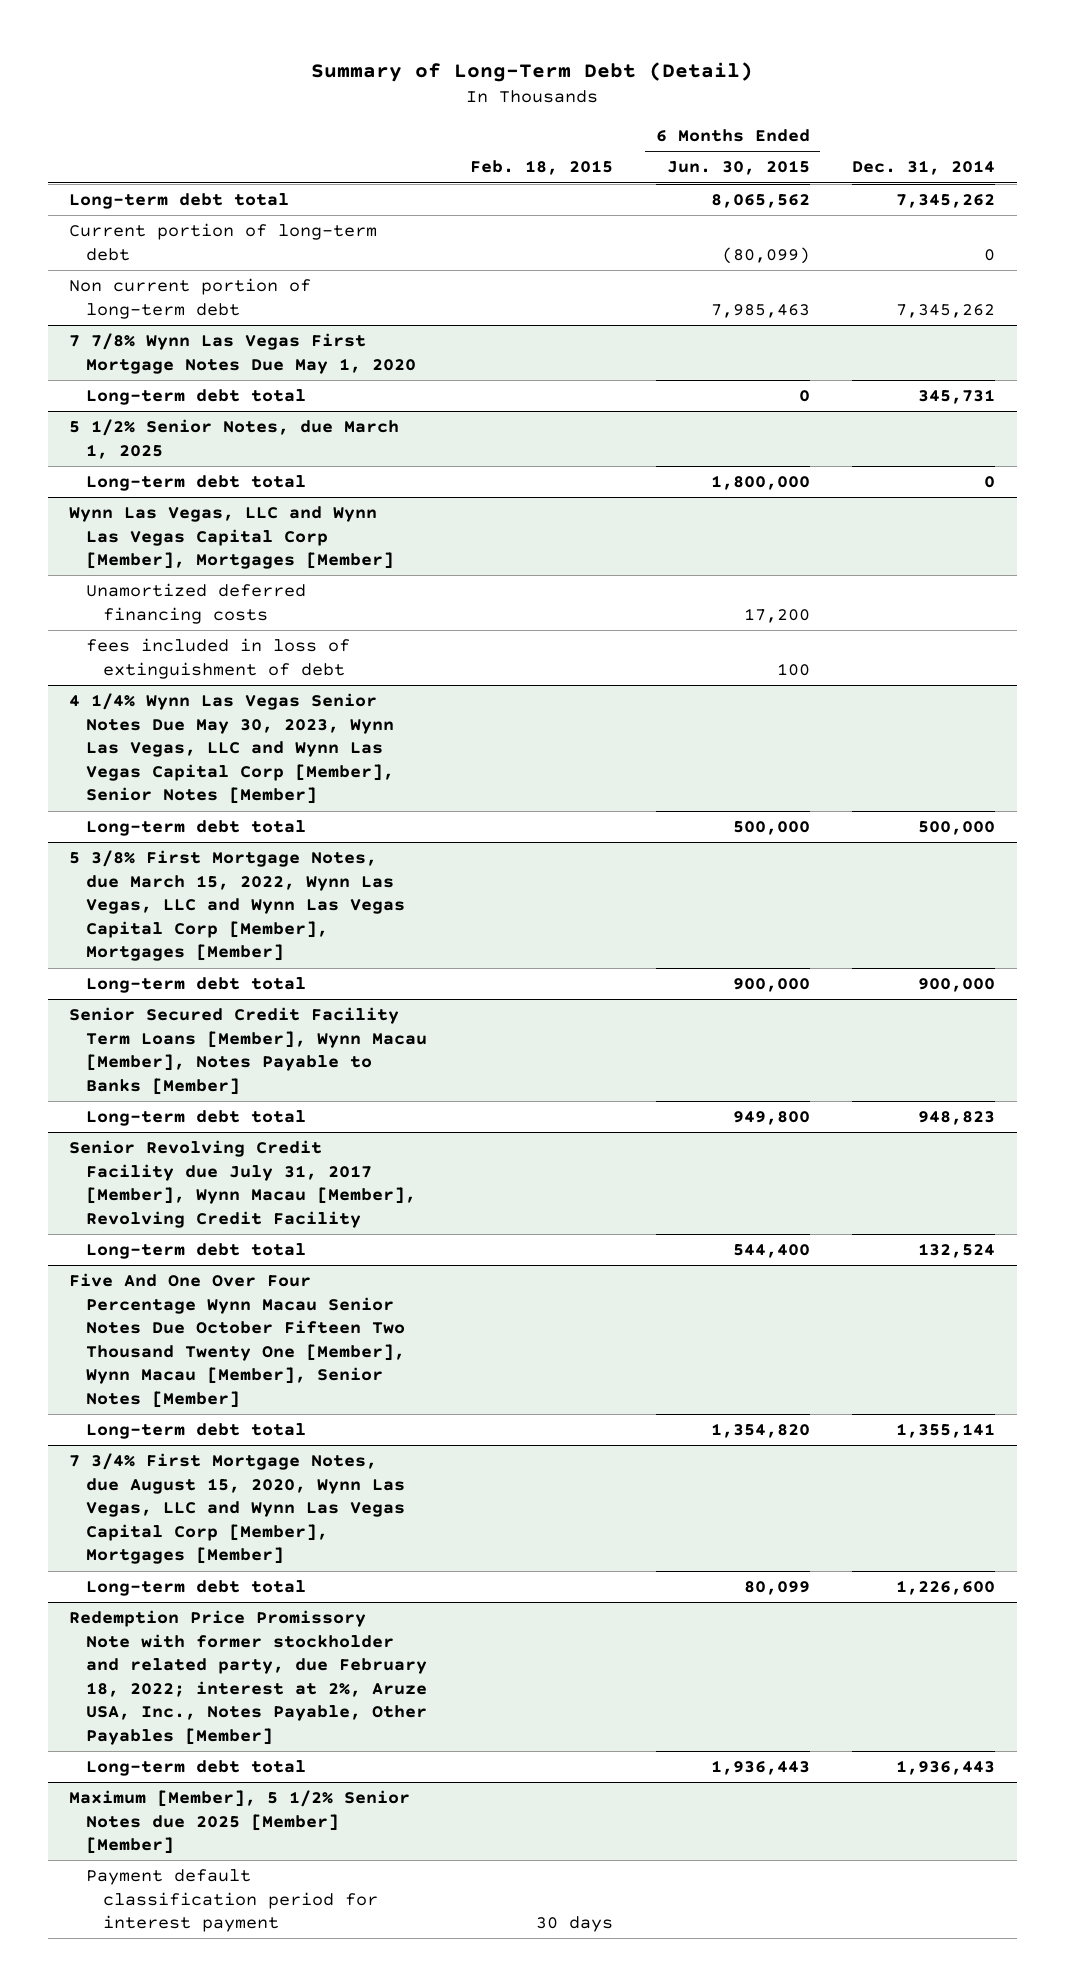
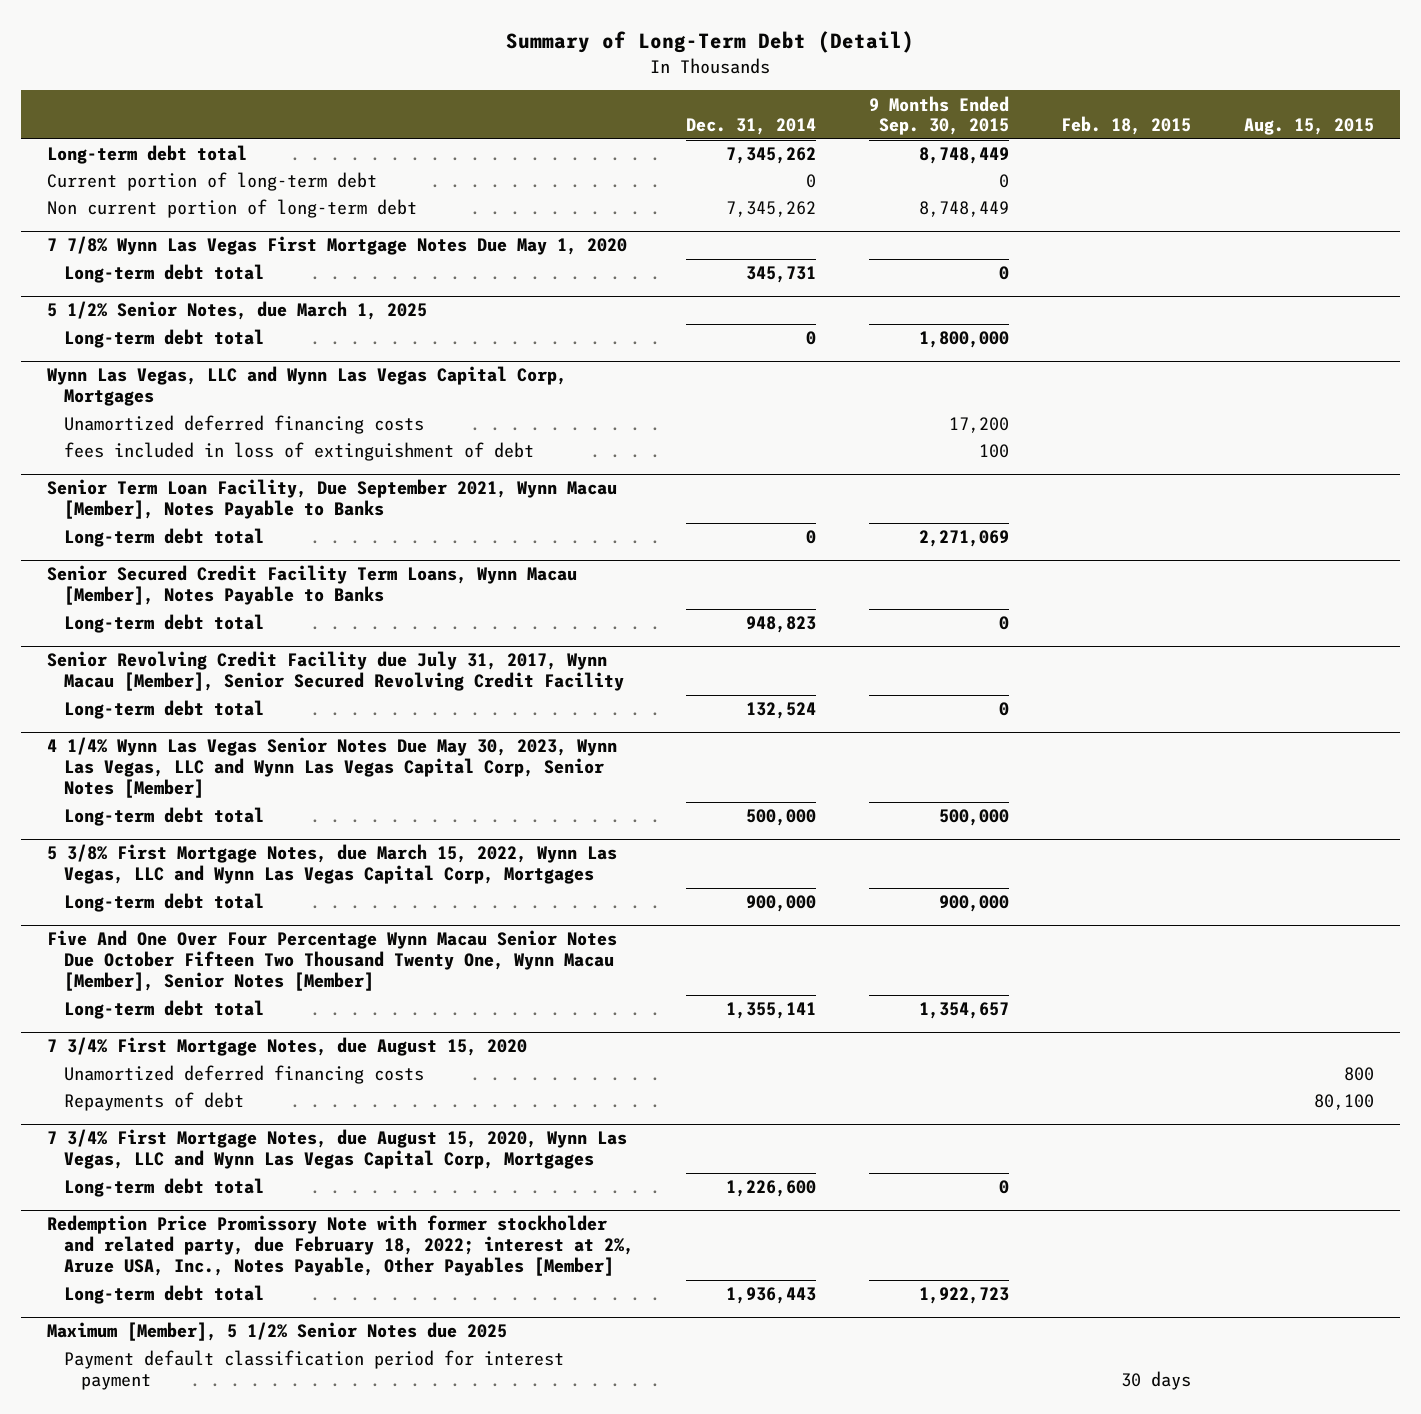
- | Feb. 18, 2015 | 6 Months Ended Jun. 30, 2015 | Dec. 31, 2014
+ | Dec. 31, 2014 | 9 Months Ended Sep. 30, 2015 | Feb. 18, 2015 | Aug. 15, 2015
- Wynn Las Vegas, LLC and Wynn Las Vegas Capital Corp [Member], Mortgages [Member]
+ Wynn Las Vegas, LLC and Wynn Las Vegas Capital Corp, Mortgages
- 4 1/4% Wynn Las Vegas Senior Notes Due May 30, 2023, Wynn Las Vegas, LLC and Wynn Las Vegas Capital Corp [Member], Senior Notes [Member]
- Long-term debt total | | 500,000 | 500,000
- 5 3/8% First Mortgage Notes, due March 15, 2022, Wynn Las Vegas, LLC and Wynn Las Vegas Capital Corp [Member], Mortgages [Member]
- Long-term debt total | | 900,000 | 900,000
- Senior Secured Credit Facility Term Loans [Member], Wynn Macau [Member], Notes Payable to Banks [Member]
+ Senior Term Loan Facility, Due September 2021, Wynn Macau [Member], Notes Payable to Banks
+ Long-term debt total | 0 | 2,271,069 | |
+ Senior Secured Credit Facility Term Loans, Wynn Macau [Member], Notes Payable to Banks
- Senior Revolving Credit Facility due July 31, 2017 [Member], Wynn Macau [Member], Revolving Credit Facility
+ Senior Revolving Credit Facility due July 31, 2017, Wynn Macau [Member], Senior Secured Revolving Credit Facility
- Five And One Over Four Percentage Wynn Macau Senior Notes Due October Fifteen Two Thousand Twenty One [Member], Wynn Macau [Member], Senior Notes [Member]
+ 4 1/4% Wynn Las Vegas Senior Notes Due May 30, 2023, Wynn Las Vegas, LLC and Wynn Las Vegas Capital Corp, Senior Notes [Member]
+ Long-term debt total | 500,000 | 500,000 | |
+ 5 3/8% First Mortgage Notes, due March 15, 2022, Wynn Las Vegas, LLC and Wynn Las Vegas Capital Corp, Mortgages
+ Long-term debt total | 900,000 | 900,000 | |
+ Five And One Over Four Percentage Wynn Macau Senior Notes Due October Fifteen Two Thousand Twenty One, Wynn Macau [Member], Senior Notes [Member]
- 7 3/4% First Mortgage Notes, due August 15, 2020, Wynn Las Vegas, LLC and Wynn Las Vegas Capital Corp [Member], Mortgages [Member]
+ 7 3/4% First Mortgage Notes, due August 15, 2020
+ Unamortized deferred financing costs | | | | 800
+ Repayments of debt | | | | 80,100
+ 7 3/4% First Mortgage Notes, due August 15, 2020, Wynn Las Vegas, LLC and Wynn Las Vegas Capital Corp, Mortgages
- Maximum [Member], 5 1/2% Senior Notes due 2025 [Member] [Member]
+ Maximum [Member], 5 1/2% Senior Notes due 2025

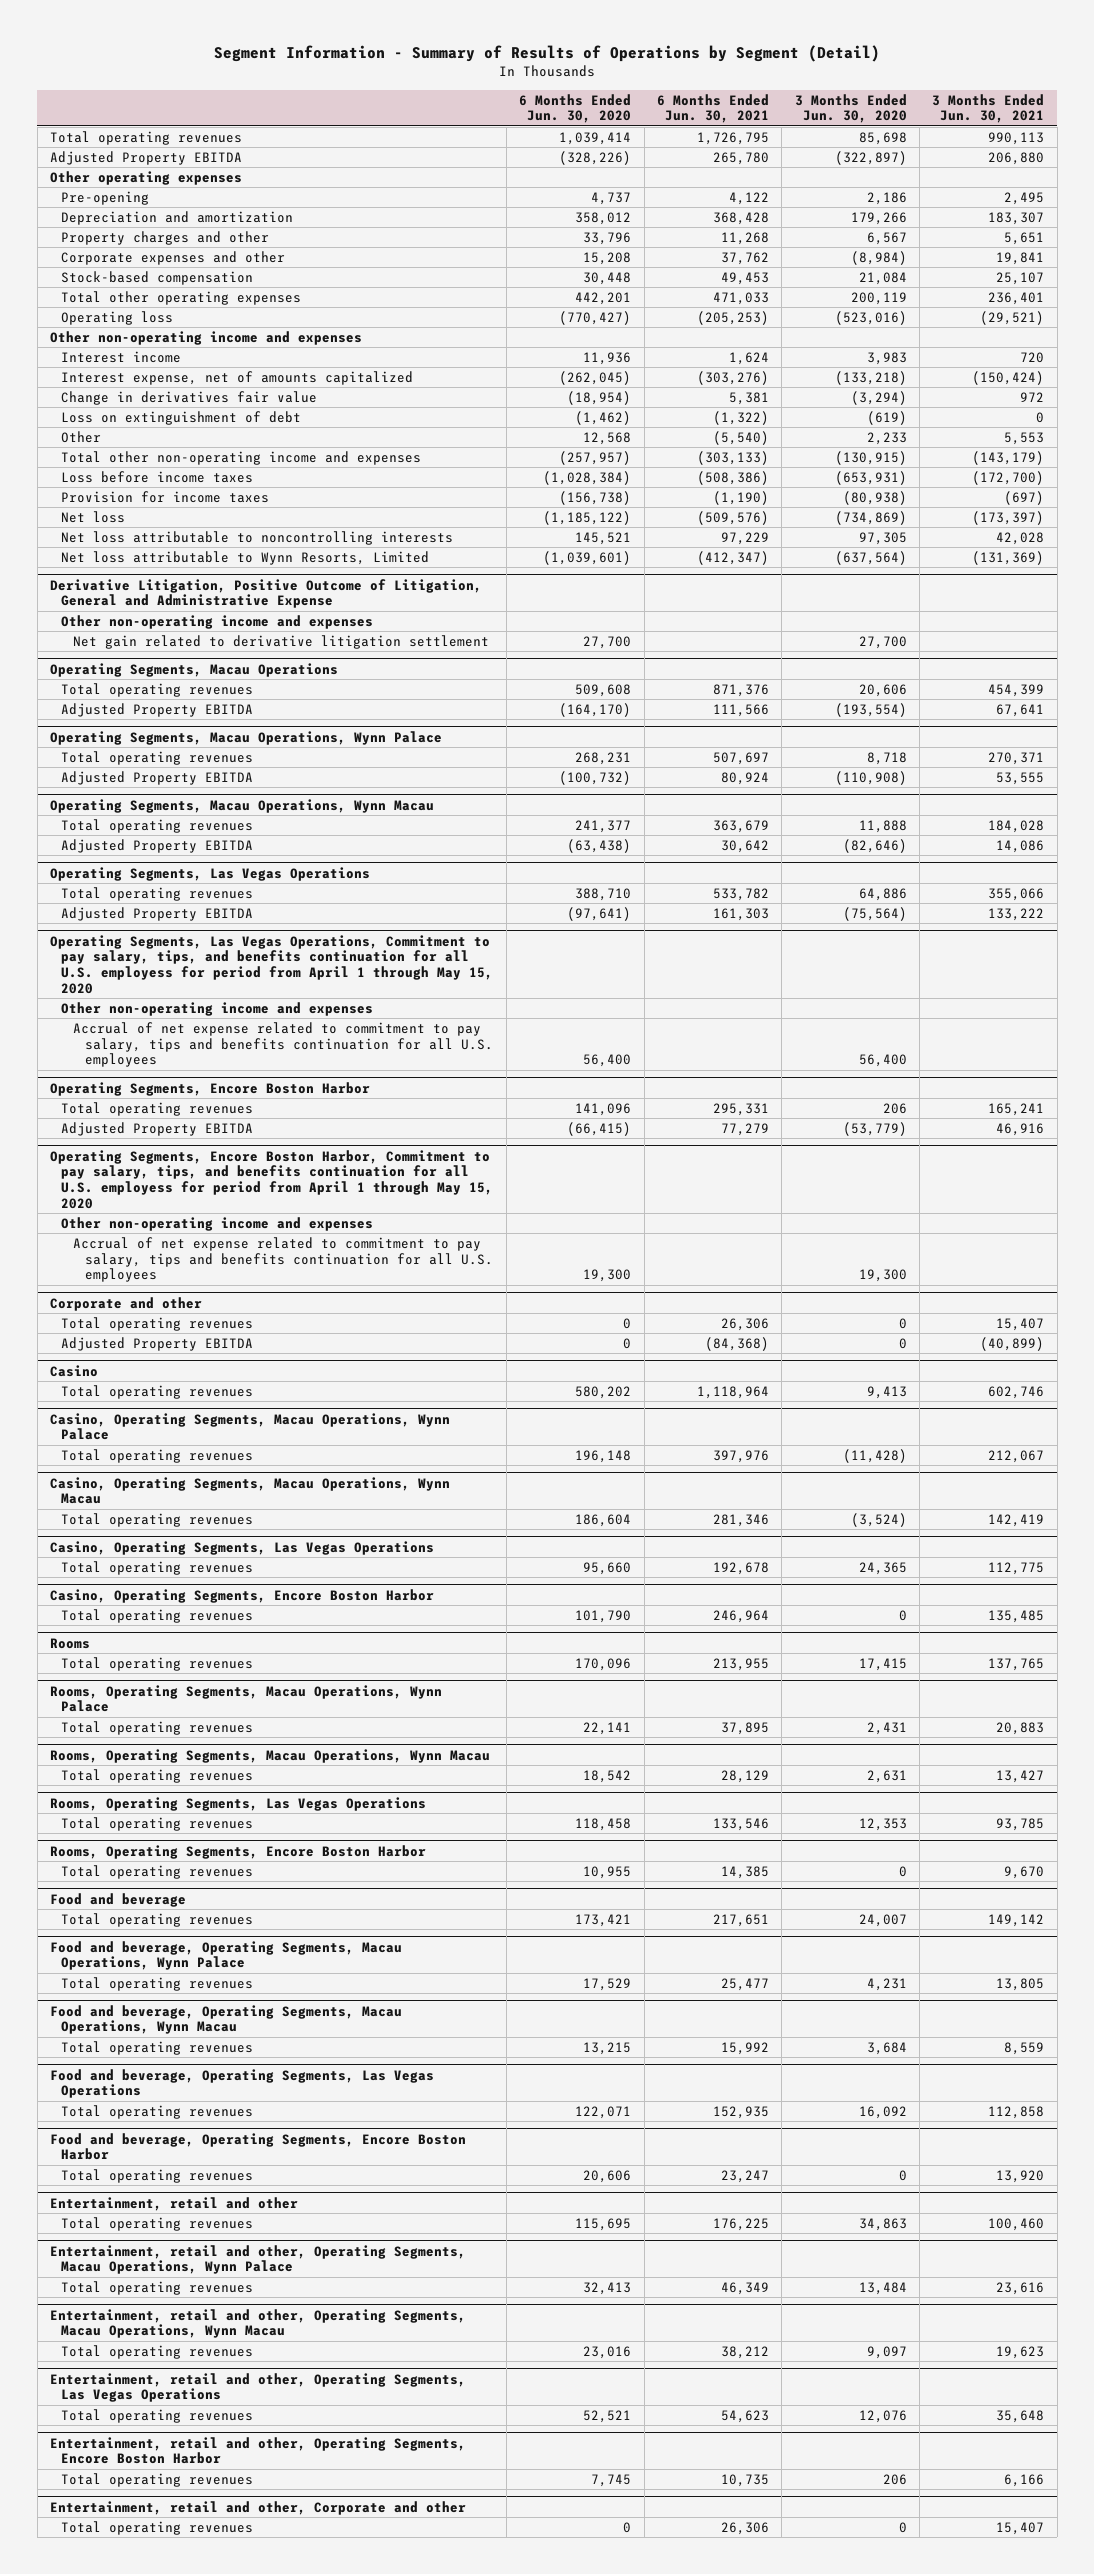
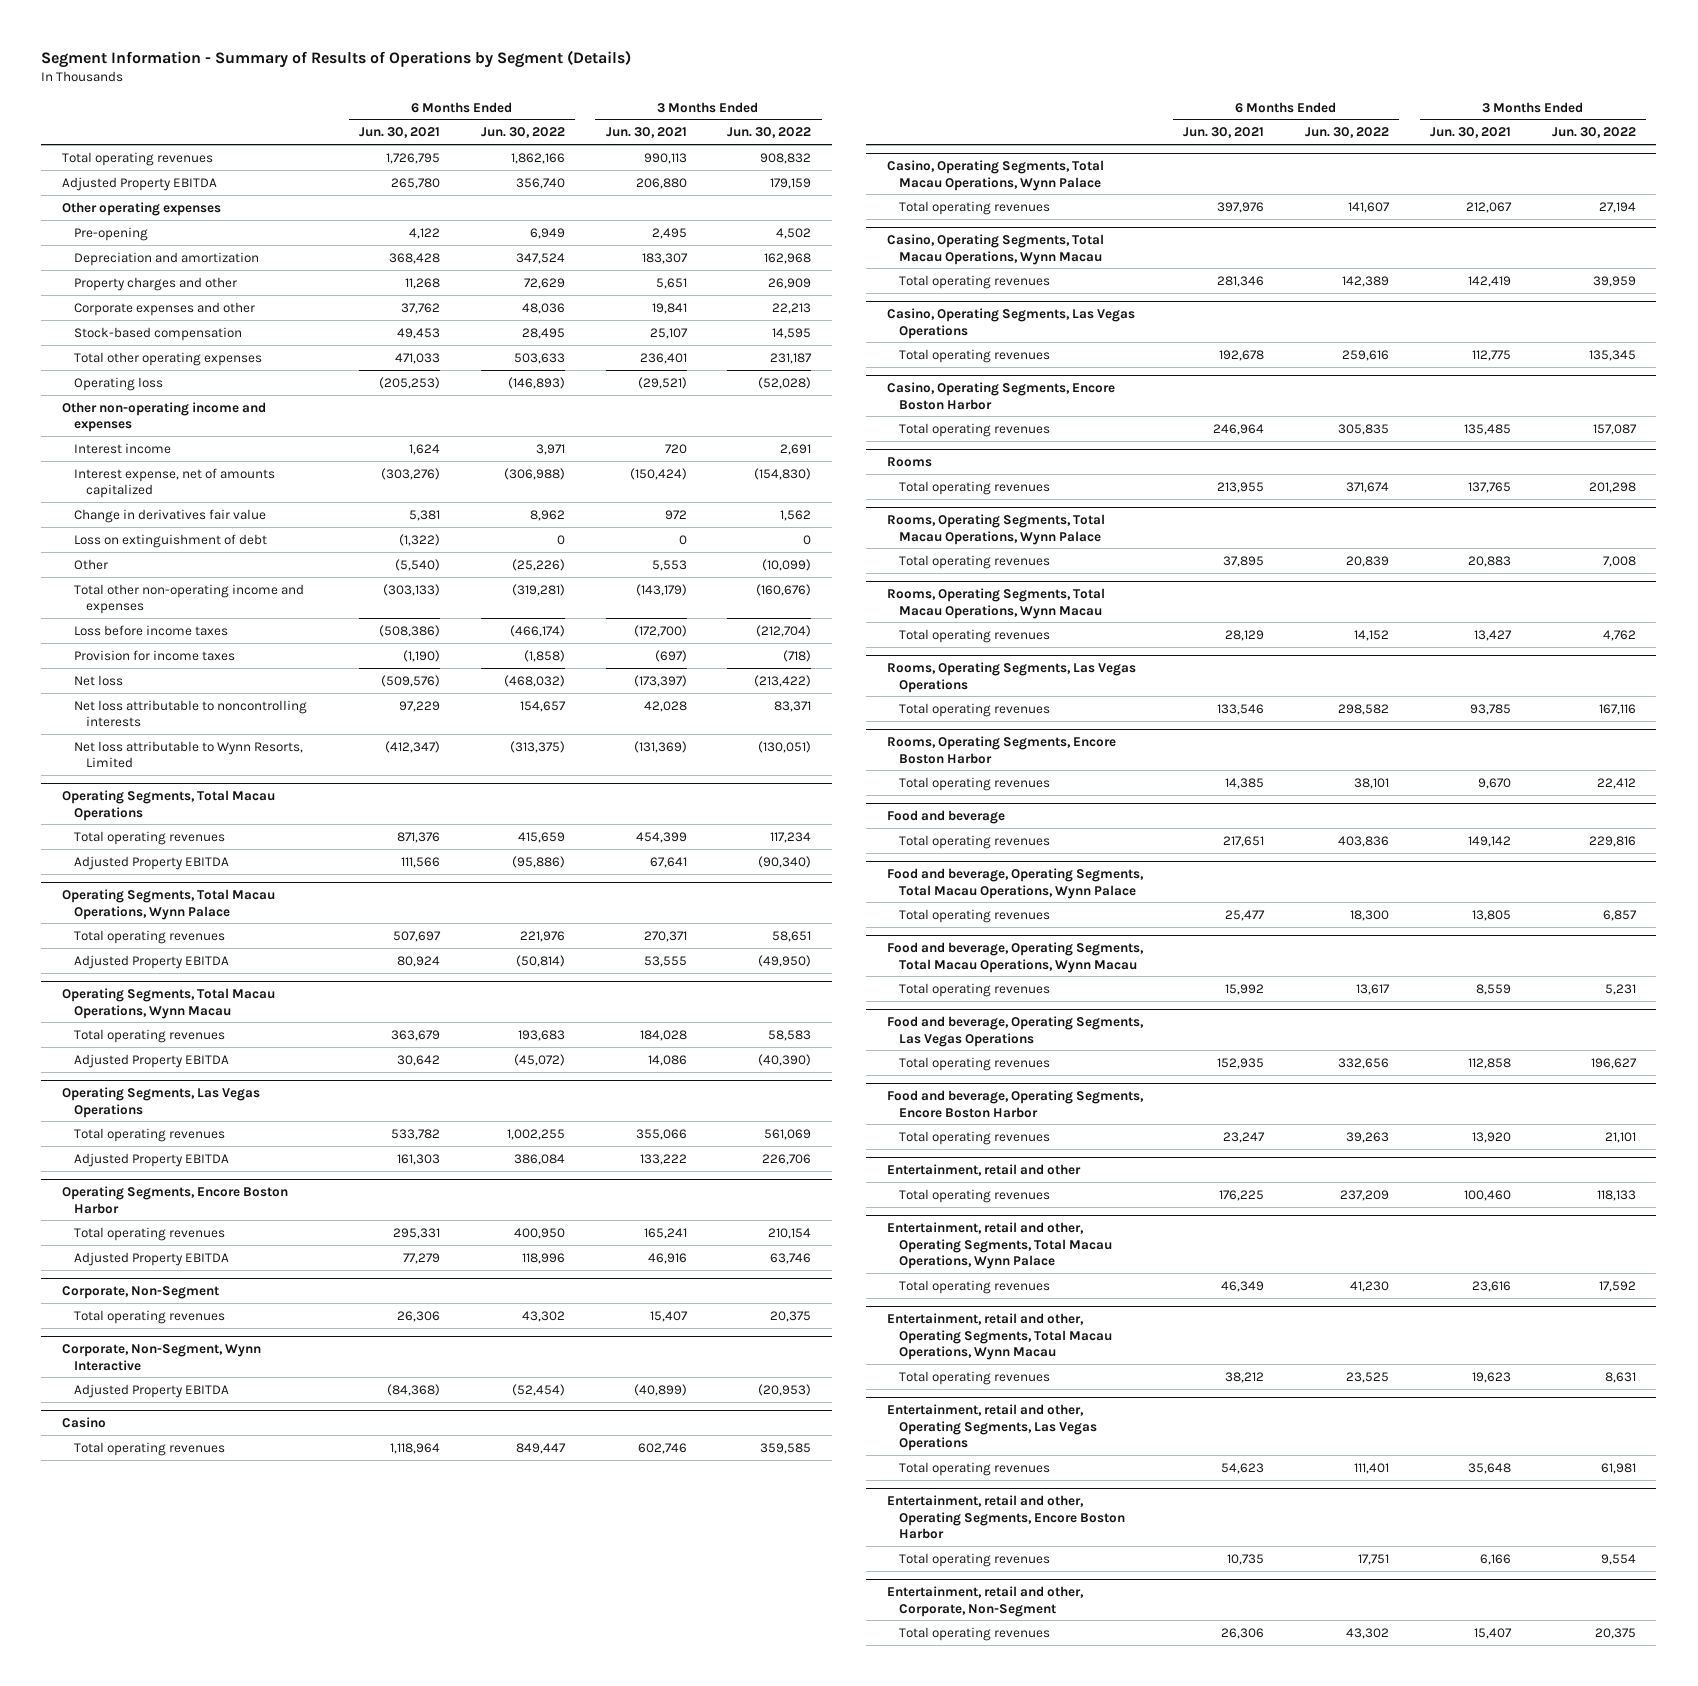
- Segment Information - Summary of Results of Operations by Segment (Detail)
+ Segment Information - Summary of Results of Operations by Segment (Details)
- | 6 Months Ended Jun. 30, 2020 | 6 Months Ended Jun. 30, 2021 | 3 Months Ended Jun. 30, 2020 | 3 Months Ended Jun. 30, 2021
+ | 6 Months Ended Jun. 30, 2021 | 6 Months Ended Jun. 30, 2022 | 3 Months Ended Jun. 30, 2021 | 3 Months Ended Jun. 30, 2022
- Derivative Litigation, Positive Outcome of Litigation, General and Administrative Expense
- Other non-operating income and expenses
- Net gain related to derivative litigation settlement | 27,700 | | 27,700 |
- Operating Segments, Macau Operations
+ Operating Segments, Total Macau Operations
- Operating Segments, Macau Operations, Wynn Palace
+ Operating Segments, Total Macau Operations, Wynn Palace
- Operating Segments, Macau Operations, Wynn Macau
+ Operating Segments, Total Macau Operations, Wynn Macau
- Operating Segments, Las Vegas Operations, Commitment to pay salary, tips, and benefits continuation for all U.S. employess for period from April 1 through May 15, 2020
- Other non-operating income and expenses
- Accrual of net expense related to commitment to pay salary, tips and benefits continuation for all U.S. employees | 56,400 | | 56,400 |
- Operating Segments, Encore Boston Harbor, Commitment to pay salary, tips, and benefits continuation for all U.S. employess for period from April 1 through May 15, 2020
- Other non-operating income and expenses
- Accrual of net expense related to commitment to pay salary, tips and benefits continuation for all U.S. employees | 19,300 | | 19,300 |
- Corporate and other
+ Corporate, Non-Segment
+ Corporate, Non-Segment, Wynn Interactive
- Casino, Operating Segments, Macau Operations, Wynn Palace
+ Casino, Operating Segments, Total Macau Operations, Wynn Palace
- Casino, Operating Segments, Macau Operations, Wynn Macau
+ Casino, Operating Segments, Total Macau Operations, Wynn Macau
- Rooms, Operating Segments, Macau Operations, Wynn Palace
+ Rooms, Operating Segments, Total Macau Operations, Wynn Palace
- Rooms, Operating Segments, Macau Operations, Wynn Macau
+ Rooms, Operating Segments, Total Macau Operations, Wynn Macau
- Food and beverage, Operating Segments, Macau Operations, Wynn Palace
+ Food and beverage, Operating Segments, Total Macau Operations, Wynn Palace
- Food and beverage, Operating Segments, Macau Operations, Wynn Macau
+ Food and beverage, Operating Segments, Total Macau Operations, Wynn Macau
- Entertainment, retail and other, Operating Segments, Macau Operations, Wynn Palace
+ Entertainment, retail and other, Operating Segments, Total Macau Operations, Wynn Palace
- Entertainment, retail and other, Operating Segments, Macau Operations, Wynn Macau
+ Entertainment, retail and other, Operating Segments, Total Macau Operations, Wynn Macau
- Entertainment, retail and other, Corporate and other
+ Entertainment, retail and other, Corporate, Non-Segment

